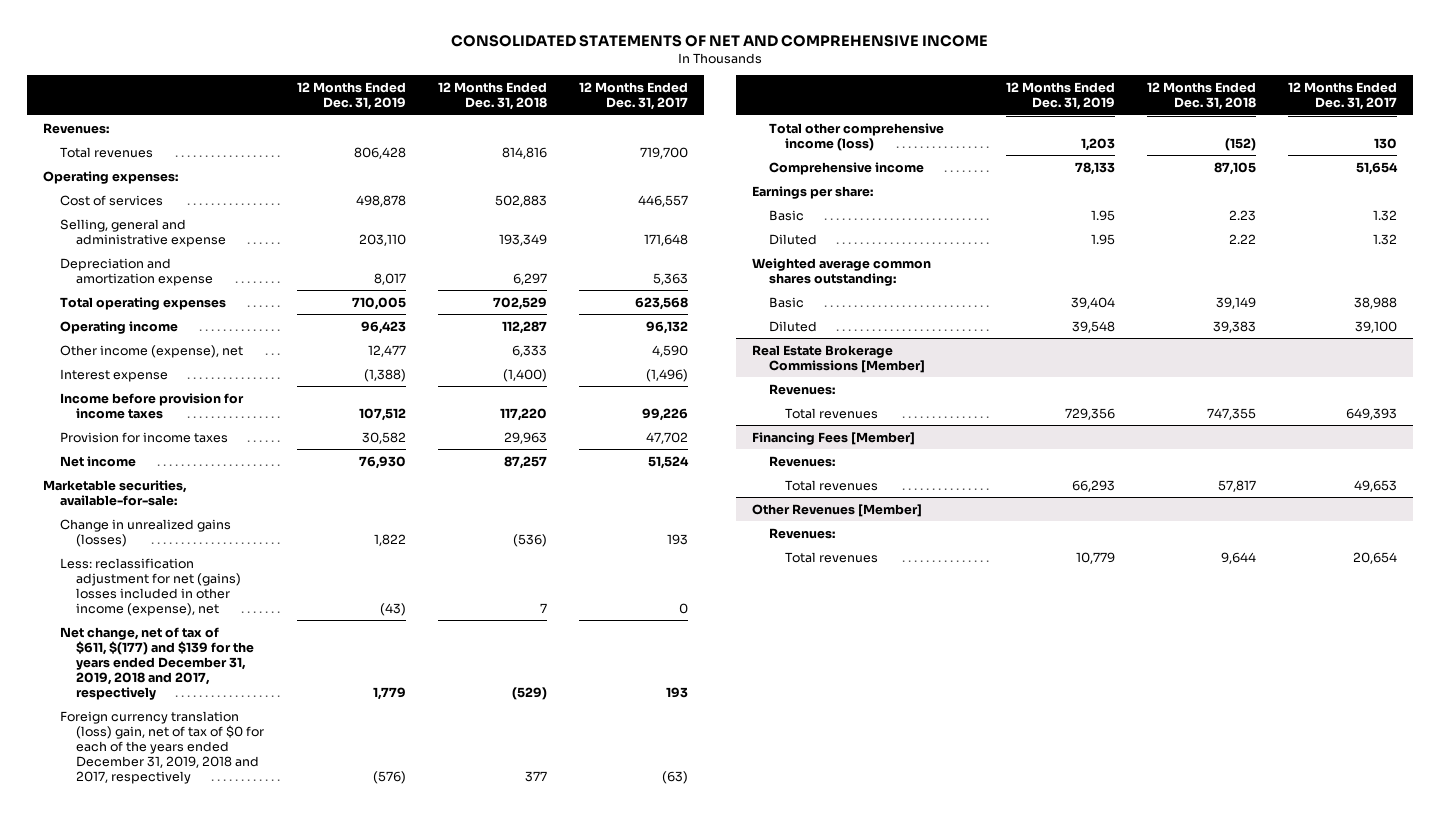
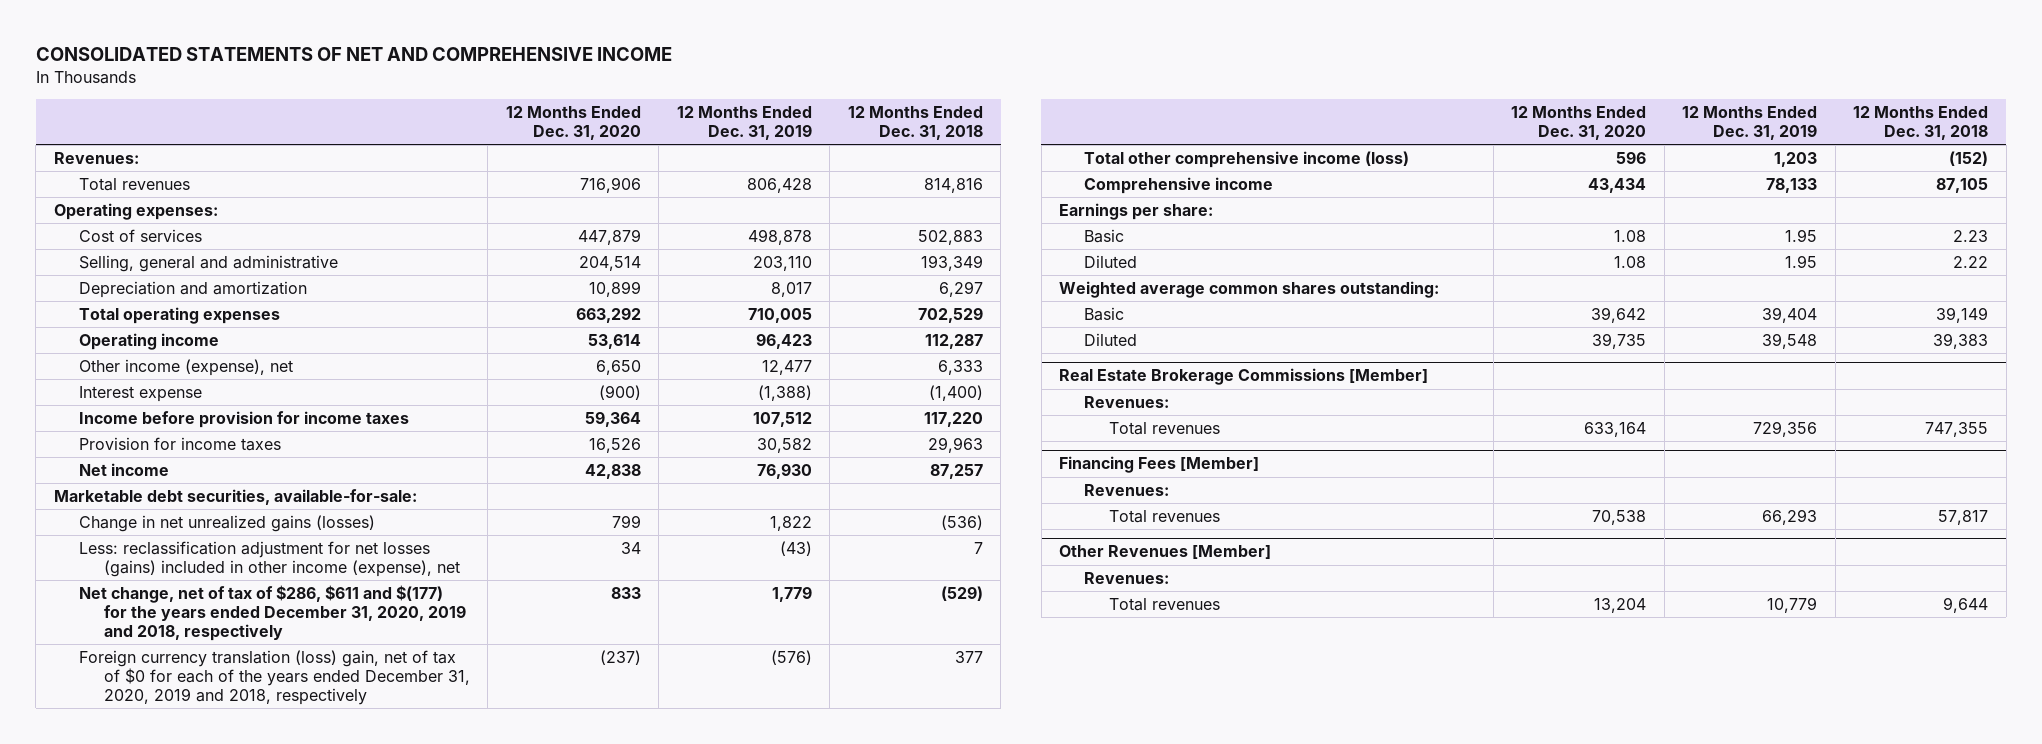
- | 12 Months Ended Dec. 31, 2019 | 12 Months Ended Dec. 31, 2018 | 12 Months Ended Dec. 31, 2017
+ | 12 Months Ended Dec. 31, 2020 | 12 Months Ended Dec. 31, 2019 | 12 Months Ended Dec. 31, 2018
- Selling, general and administrative expense | 203,110 | 193,349 | 171,648
- Depreciation and amortization expense | 8,017 | 6,297 | 5,363
+ Selling, general and administrative | 204,514 | 203,110 | 193,349
+ Depreciation and amortization | 10,899 | 8,017 | 6,297
- Marketable securities, available-for-sale:
- Change in unrealized gains (losses) | 1,822 | (536) | 193
- Less: reclassification adjustment for net (gains) losses included in other income (expense), net | (43) | 7 | 0
- Net change, net of tax of $611, $(177) and $139 for the years ended December 31, 2019, 2018 and 2017, respectively | 1,779 | (529) | 193
- Foreign currency translation (loss) gain, net of tax of $0 for each of the years ended December 31, 2019, 2018 and 2017, respectively | (576) | 377 | (63)
+ Marketable debt securities, available-for-sale:
+ Change in net unrealized gains (losses) | 799 | 1,822 | (536)
+ Less: reclassification adjustment for net losses (gains) included in other income (expense), net | 34 | (43) | 7
+ Net change, net of tax of $286, $611 and $(177) for the years ended December 31, 2020, 2019 and 2018, respectively | 833 | 1,779 | (529)
+ Foreign currency translation (loss) gain, net of tax of $0 for each of the years ended December 31, 2020, 2019 and 2018, respectively | (237) | (576) | 377

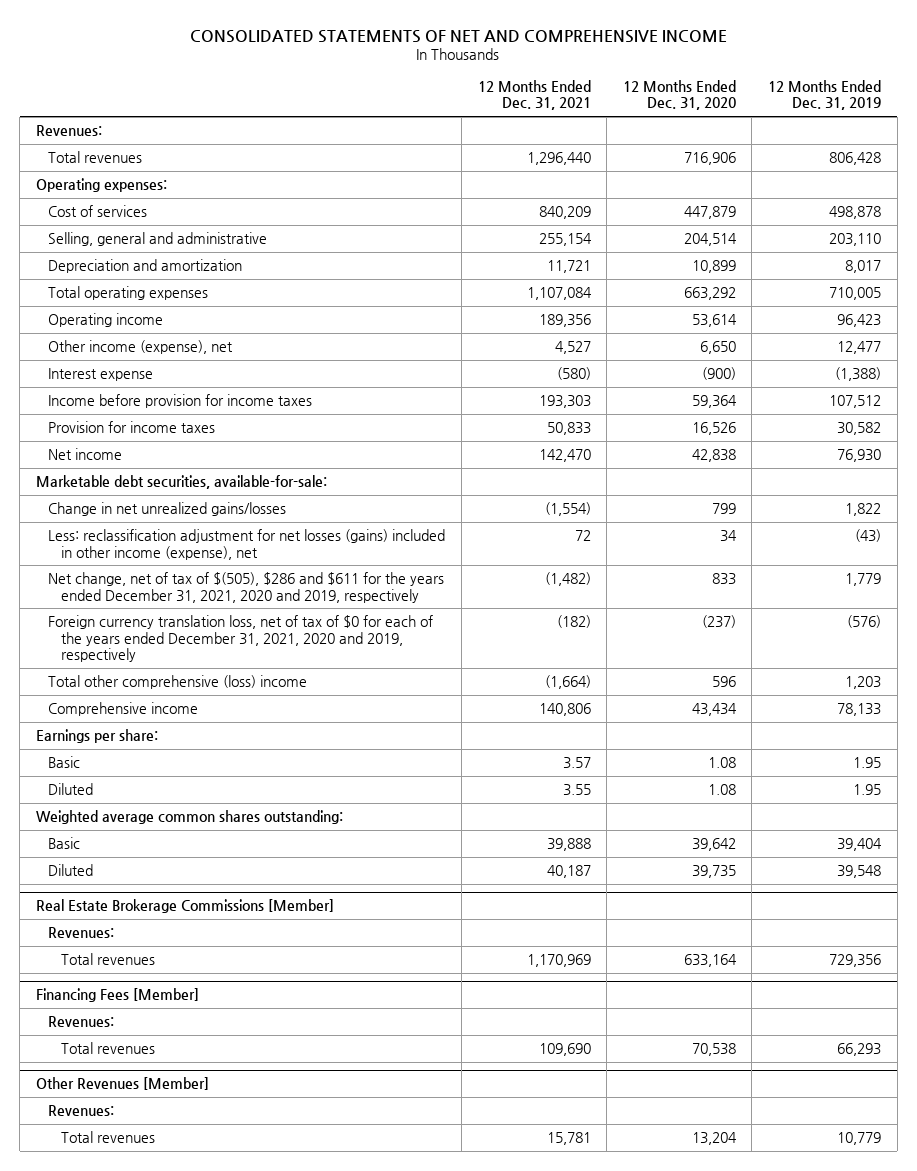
- | 12 Months Ended Dec. 31, 2020 | 12 Months Ended Dec. 31, 2019 | 12 Months Ended Dec. 31, 2018
+ | 12 Months Ended Dec. 31, 2021 | 12 Months Ended Dec. 31, 2020 | 12 Months Ended Dec. 31, 2019
- Change in net unrealized gains (losses) | 799 | 1,822 | (536)
+ Change in net unrealized gains/losses | (1,554) | 799 | 1,822
- Net change, net of tax of $286, $611 and $(177) for the years ended December 31, 2020, 2019 and 2018, respectively | 833 | 1,779 | (529)
- Foreign currency translation (loss) gain, net of tax of $0 for each of the years ended December 31, 2020, 2019 and 2018, respectively | (237) | (576) | 377
- Total other comprehensive income (loss) | 596 | 1,203 | (152)
+ Net change, net of tax of $(505), $286 and $611 for the years ended December 31, 2021, 2020 and 2019, respectively | (1,482) | 833 | 1,779
+ Foreign currency translation loss, net of tax of $0 for each of the years ended December 31, 2021, 2020 and 2019, respectively | (182) | (237) | (576)
+ Total other comprehensive (loss) income | (1,664) | 596 | 1,203

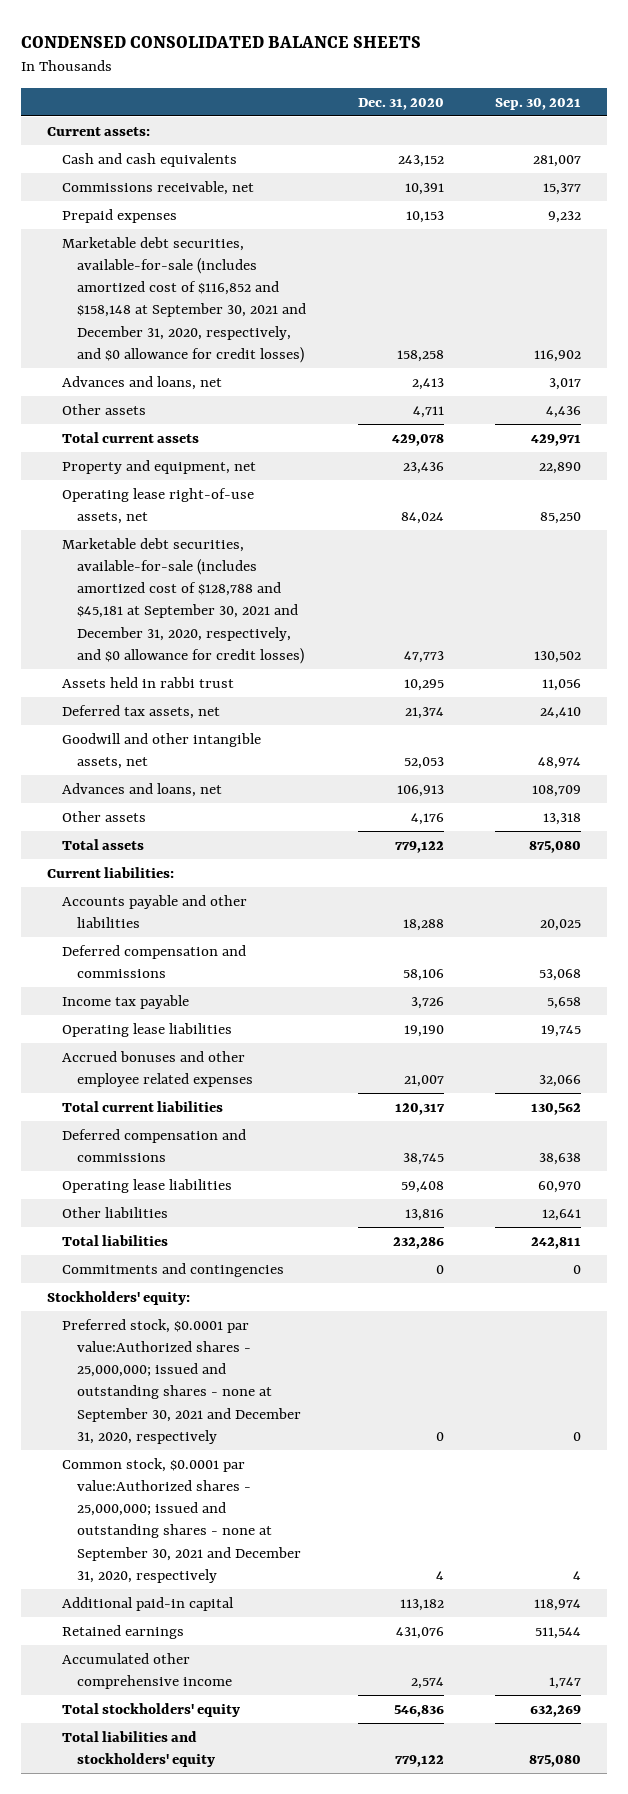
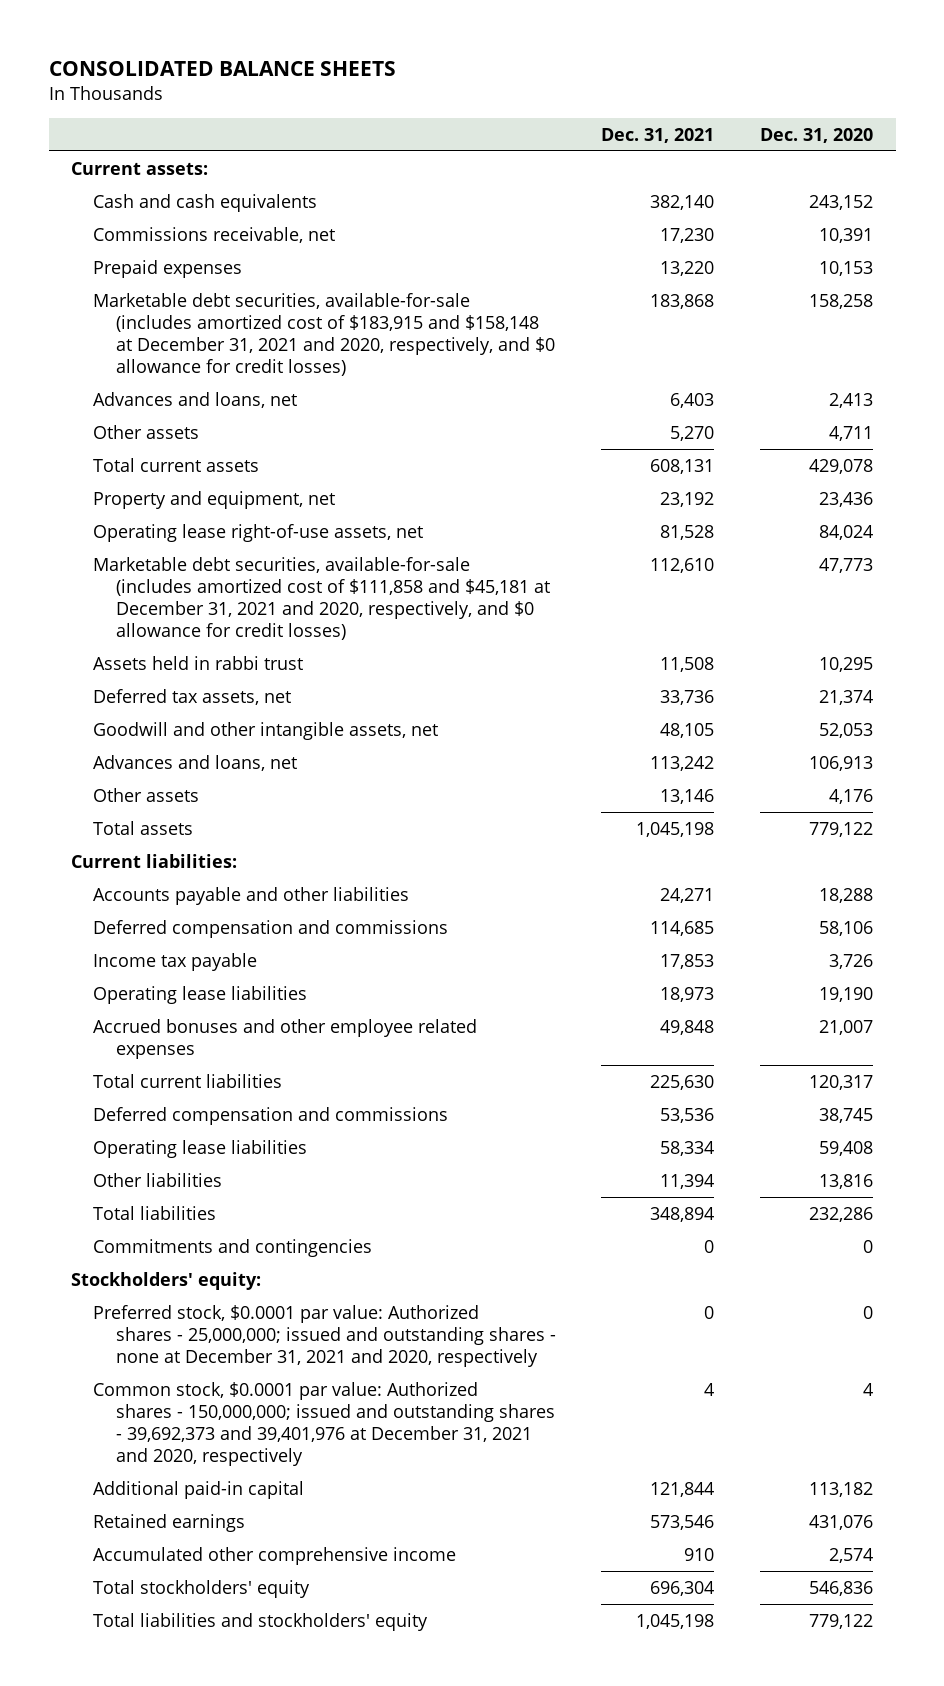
- CONDENSED CONSOLIDATED BALANCE SHEETS
+ CONSOLIDATED BALANCE SHEETS
- | Dec. 31, 2020 | Sep. 30, 2021
+ | Dec. 31, 2021 | Dec. 31, 2020
- Marketable debt securities, available-for-sale (includes amortized cost of $116,852 and $158,148 at September 30, 2021 and December 31, 2020, respectively, and $0 allowance for credit losses) | 158,258 | 116,902
+ Marketable debt securities, available-for-sale (includes amortized cost of $183,915 and $158,148 at December 31, 2021 and 2020, respectively, and $0 allowance for credit losses) | 183,868 | 158,258
- Marketable debt securities, available-for-sale (includes amortized cost of $128,788 and $45,181 at September 30, 2021 and December 31, 2020, respectively, and $0 allowance for credit losses) | 47,773 | 130,502
+ Marketable debt securities, available-for-sale (includes amortized cost of $111,858 and $45,181 at December 31, 2021 and 2020, respectively, and $0 allowance for credit losses) | 112,610 | 47,773
- Preferred stock, $0.0001 par value:Authorized shares - 25,000,000; issued and outstanding shares - none at September 30, 2021 and December 31, 2020, respectively | 0 | 0
- Common stock, $0.0001 par value:Authorized shares - 25,000,000; issued and outstanding shares - none at September 30, 2021 and December 31, 2020, respectively | 4 | 4
+ Preferred stock, $0.0001 par value: Authorized shares - 25,000,000; issued and outstanding shares - none at December 31, 2021 and 2020, respectively | 0 | 0
+ Common stock, $0.0001 par value: Authorized shares - 150,000,000; issued and outstanding shares - 39,692,373 and 39,401,976 at December 31, 2021 and 2020, respectively | 4 | 4

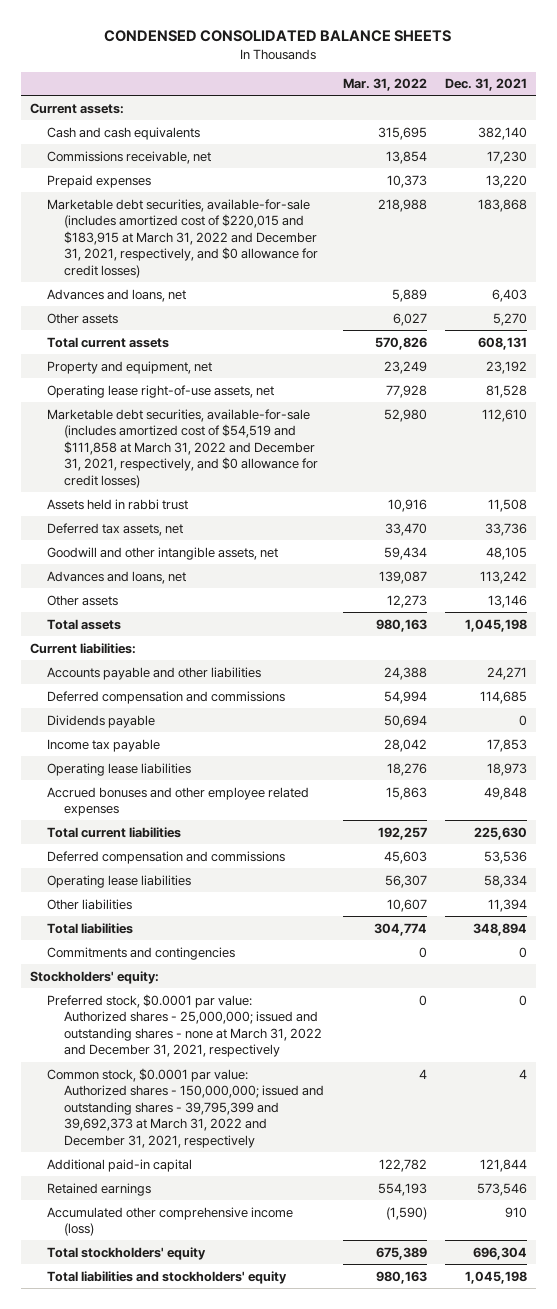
- CONSOLIDATED BALANCE SHEETS
+ CONDENSED CONSOLIDATED BALANCE SHEETS
- | Dec. 31, 2021 | Dec. 31, 2020
+ | Mar. 31, 2022 | Dec. 31, 2021
- Marketable debt securities, available-for-sale (includes amortized cost of $183,915 and $158,148 at December 31, 2021 and 2020, respectively, and $0 allowance for credit losses) | 183,868 | 158,258
+ Marketable debt securities, available-for-sale (includes amortized cost of $220,015 and $183,915 at March 31, 2022 and December 31, 2021, respectively, and $0 allowance for credit losses) | 218,988 | 183,868
- Marketable debt securities, available-for-sale (includes amortized cost of $111,858 and $45,181 at December 31, 2021 and 2020, respectively, and $0 allowance for credit losses) | 112,610 | 47,773
+ Marketable debt securities, available-for-sale (includes amortized cost of $54,519 and $111,858 at March 31, 2022 and December 31, 2021, respectively, and $0 allowance for credit losses) | 52,980 | 112,610
+ Dividends payable | 50,694 | 0
- Preferred stock, $0.0001 par value: Authorized shares - 25,000,000; issued and outstanding shares - none at December 31, 2021 and 2020, respectively | 0 | 0
- Common stock, $0.0001 par value: Authorized shares - 150,000,000; issued and outstanding shares - 39,692,373 and 39,401,976 at December 31, 2021 and 2020, respectively | 4 | 4
+ Preferred stock, $0.0001 par value: Authorized shares - 25,000,000; issued and outstanding shares - none at March 31, 2022 and December 31, 2021, respectively | 0 | 0
+ Common stock, $0.0001 par value: Authorized shares - 150,000,000; issued and outstanding shares - 39,795,399 and 39,692,373 at March 31, 2022 and December 31, 2021, respectively | 4 | 4
- Accumulated other comprehensive income | 910 | 2,574
+ Accumulated other comprehensive income (loss) | (1,590) | 910

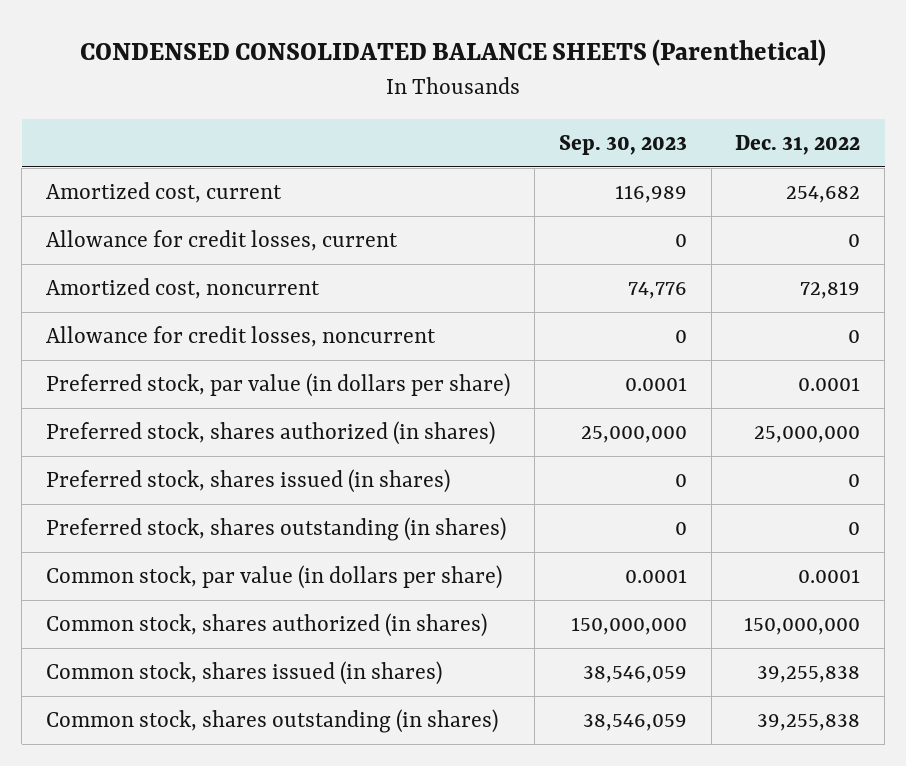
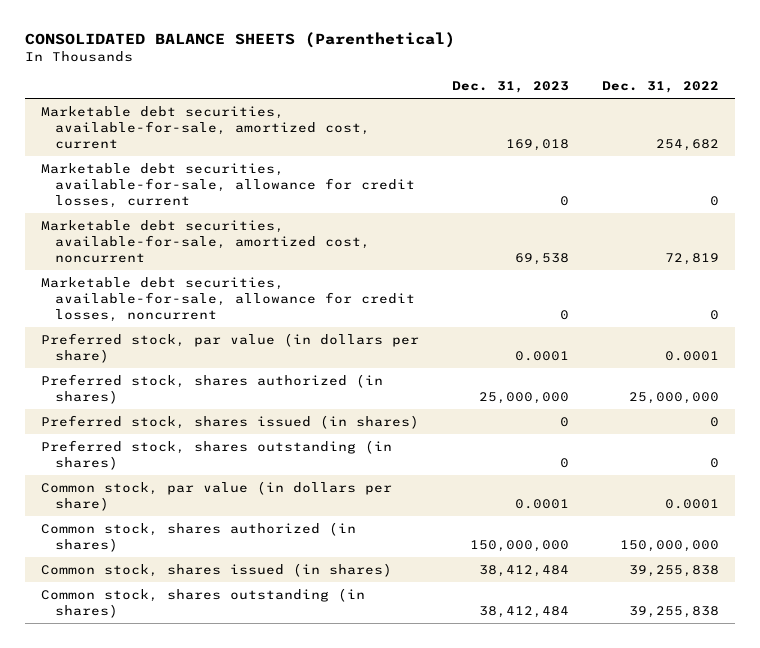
- CONDENSED CONSOLIDATED BALANCE SHEETS (Parenthetical)
+ CONSOLIDATED BALANCE SHEETS (Parenthetical)
- | Sep. 30, 2023 | Dec. 31, 2022
+ | Dec. 31, 2023 | Dec. 31, 2022
- Amortized cost, current | 116,989 | 254,682
- Allowance for credit losses, current | 0 | 0
- Amortized cost, noncurrent | 74,776 | 72,819
- Allowance for credit losses, noncurrent | 0 | 0
+ Marketable debt securities, available-for-sale, amortized cost, current | 169,018 | 254,682
+ Marketable debt securities, available-for-sale, allowance for credit losses, current | 0 | 0
+ Marketable debt securities, available-for-sale, amortized cost, noncurrent | 69,538 | 72,819
+ Marketable debt securities, available-for-sale, allowance for credit losses, noncurrent | 0 | 0

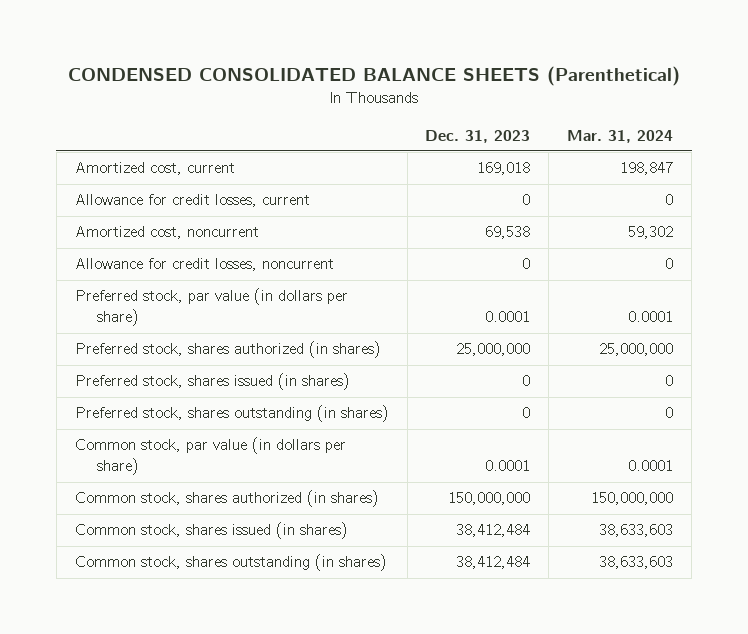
- CONSOLIDATED BALANCE SHEETS (Parenthetical)
+ CONDENSED CONSOLIDATED BALANCE SHEETS (Parenthetical)
- | Dec. 31, 2023 | Dec. 31, 2022
+ | Dec. 31, 2023 | Mar. 31, 2024
- Marketable debt securities, available-for-sale, amortized cost, current | 169,018 | 254,682
- Marketable debt securities, available-for-sale, allowance for credit losses, current | 0 | 0
- Marketable debt securities, available-for-sale, amortized cost, noncurrent | 69,538 | 72,819
- Marketable debt securities, available-for-sale, allowance for credit losses, noncurrent | 0 | 0
+ Amortized cost, current | 169,018 | 198,847
+ Allowance for credit losses, current | 0 | 0
+ Amortized cost, noncurrent | 69,538 | 59,302
+ Allowance for credit losses, noncurrent | 0 | 0

